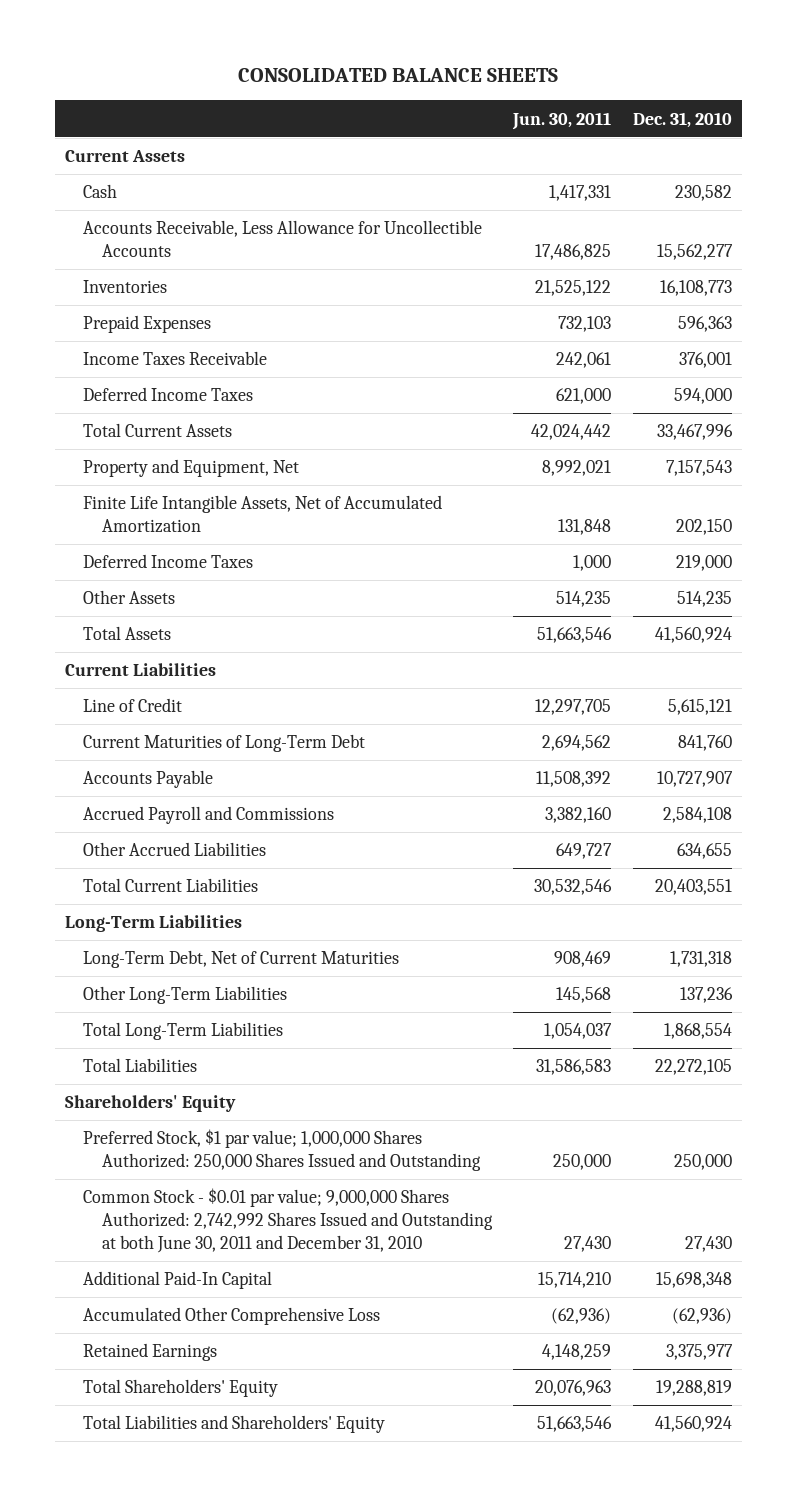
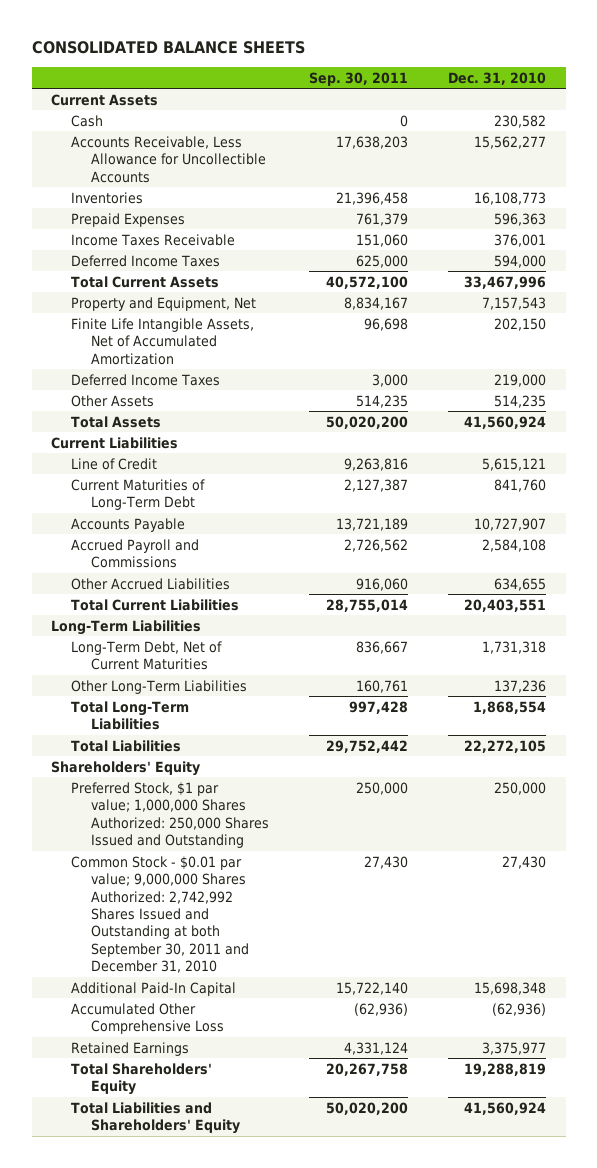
- | Jun. 30, 2011 | Dec. 31, 2010
+ | Sep. 30, 2011 | Dec. 31, 2010
- Common Stock - $0.01 par value; 9,000,000 Shares Authorized: 2,742,992 Shares Issued and Outstanding at both June 30, 2011 and December 31, 2010 | 27,430 | 27,430
+ Common Stock - $0.01 par value; 9,000,000 Shares Authorized: 2,742,992 Shares Issued and Outstanding at both September 30, 2011 and December 31, 2010 | 27,430 | 27,430

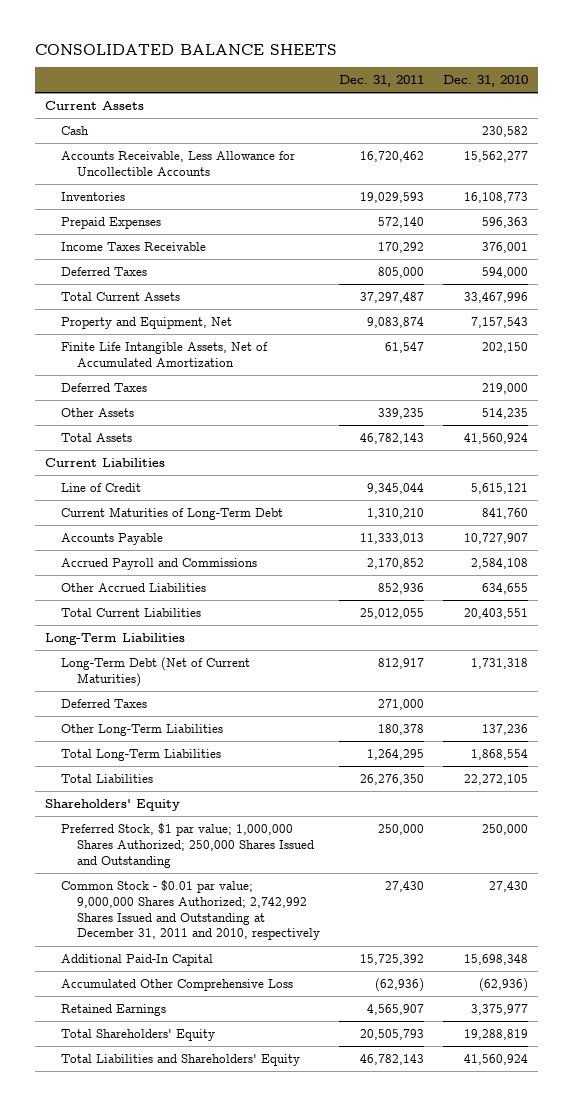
- | Sep. 30, 2011 | Dec. 31, 2010
+ | Dec. 31, 2011 | Dec. 31, 2010
- Deferred Income Taxes | 625,000 | 594,000
+ Deferred Taxes | 805,000 | 594,000
- Deferred Income Taxes | 3,000 | 219,000
+ Deferred Taxes | | 219,000
- Long-Term Debt, Net of Current Maturities | 836,667 | 1,731,318
+ Long-Term Debt (Net of Current Maturities) | 812,917 | 1,731,318
+ Deferred Taxes | 271,000 |
- Preferred Stock, $1 par value; 1,000,000 Shares Authorized: 250,000 Shares Issued and Outstanding | 250,000 | 250,000
- Common Stock - $0.01 par value; 9,000,000 Shares Authorized: 2,742,992 Shares Issued and Outstanding at both September 30, 2011 and December 31, 2010 | 27,430 | 27,430
+ Preferred Stock, $1 par value; 1,000,000 Shares Authorized; 250,000 Shares Issued and Outstanding | 250,000 | 250,000
+ Common Stock - $0.01 par value; 9,000,000 Shares Authorized; 2,742,992 Shares Issued and Outstanding at December 31, 2011 and 2010, respectively | 27,430 | 27,430

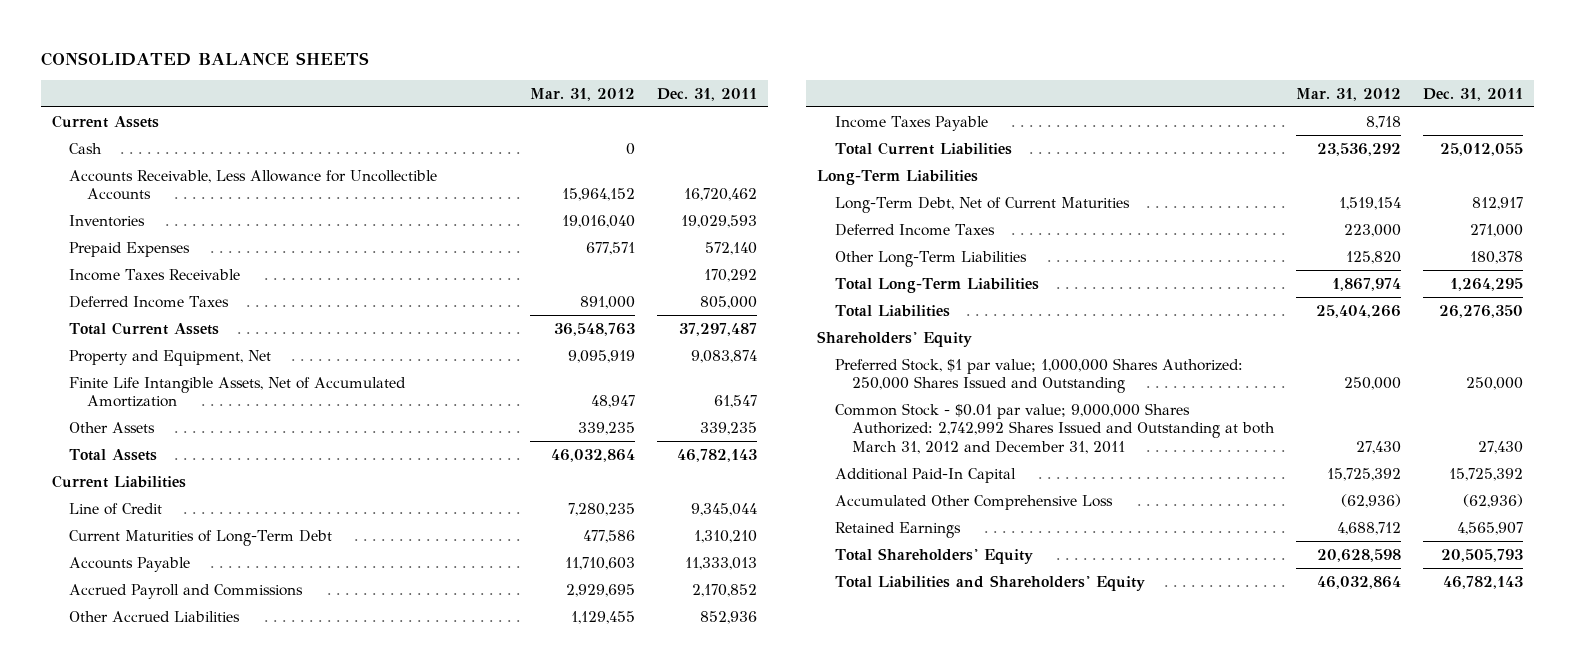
- | Dec. 31, 2011 | Dec. 31, 2010
+ | Mar. 31, 2012 | Dec. 31, 2011
- Deferred Taxes | 805,000 | 594,000
+ Deferred Income Taxes | 891,000 | 805,000
- Deferred Taxes | | 219,000
+ Income Taxes Payable | 8,718 |
- Long-Term Debt (Net of Current Maturities) | 812,917 | 1,731,318
- Deferred Taxes | 271,000 |
+ Long-Term Debt, Net of Current Maturities | 1,519,154 | 812,917
+ Deferred Income Taxes | 223,000 | 271,000
- Preferred Stock, $1 par value; 1,000,000 Shares Authorized; 250,000 Shares Issued and Outstanding | 250,000 | 250,000
- Common Stock - $0.01 par value; 9,000,000 Shares Authorized; 2,742,992 Shares Issued and Outstanding at December 31, 2011 and 2010, respectively | 27,430 | 27,430
+ Preferred Stock, $1 par value; 1,000,000 Shares Authorized: 250,000 Shares Issued and Outstanding | 250,000 | 250,000
+ Common Stock - $0.01 par value; 9,000,000 Shares Authorized: 2,742,992 Shares Issued and Outstanding at both March 31, 2012 and December 31, 2011 | 27,430 | 27,430

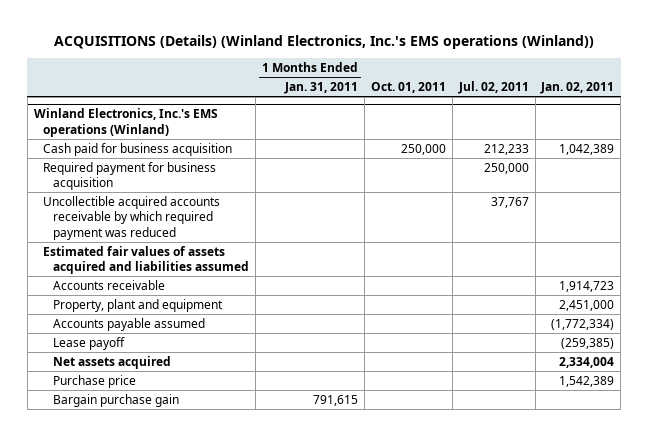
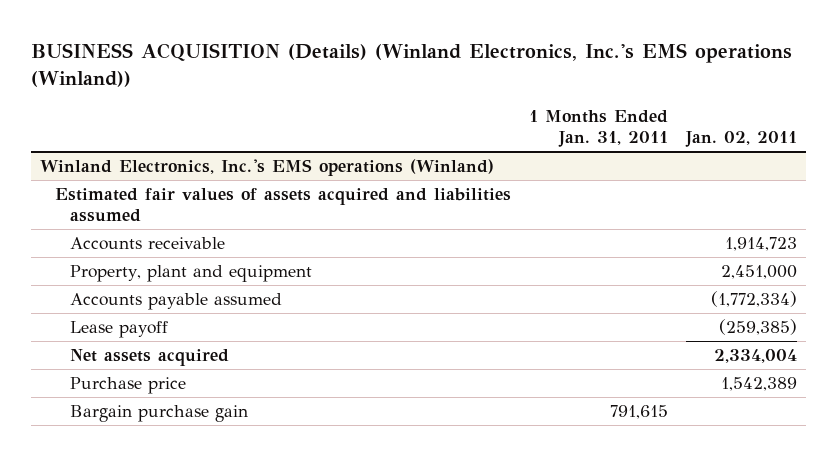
- ACQUISITIONS (Details) (Winland Electronics, Inc.'s EMS operations (Winland))
+ BUSINESS ACQUISITION (Details) (Winland Electronics, Inc.'s EMS operations (Winland))
- | 1 Months Ended Jan. 31, 2011 | Oct. 01, 2011 | Jul. 02, 2011 | Jan. 02, 2011
+ | 1 Months Ended Jan. 31, 2011 | Jan. 02, 2011
@ Winland Electronics, Inc.'s EMS operations (Winland)
- Cash paid for business acquisition | | 250,000 | 212,233 | 1,042,389
- Required payment for business acquisition | | | 250,000 |
- Uncollectible acquired accounts receivable by which required payment was reduced | | | 37,767 |

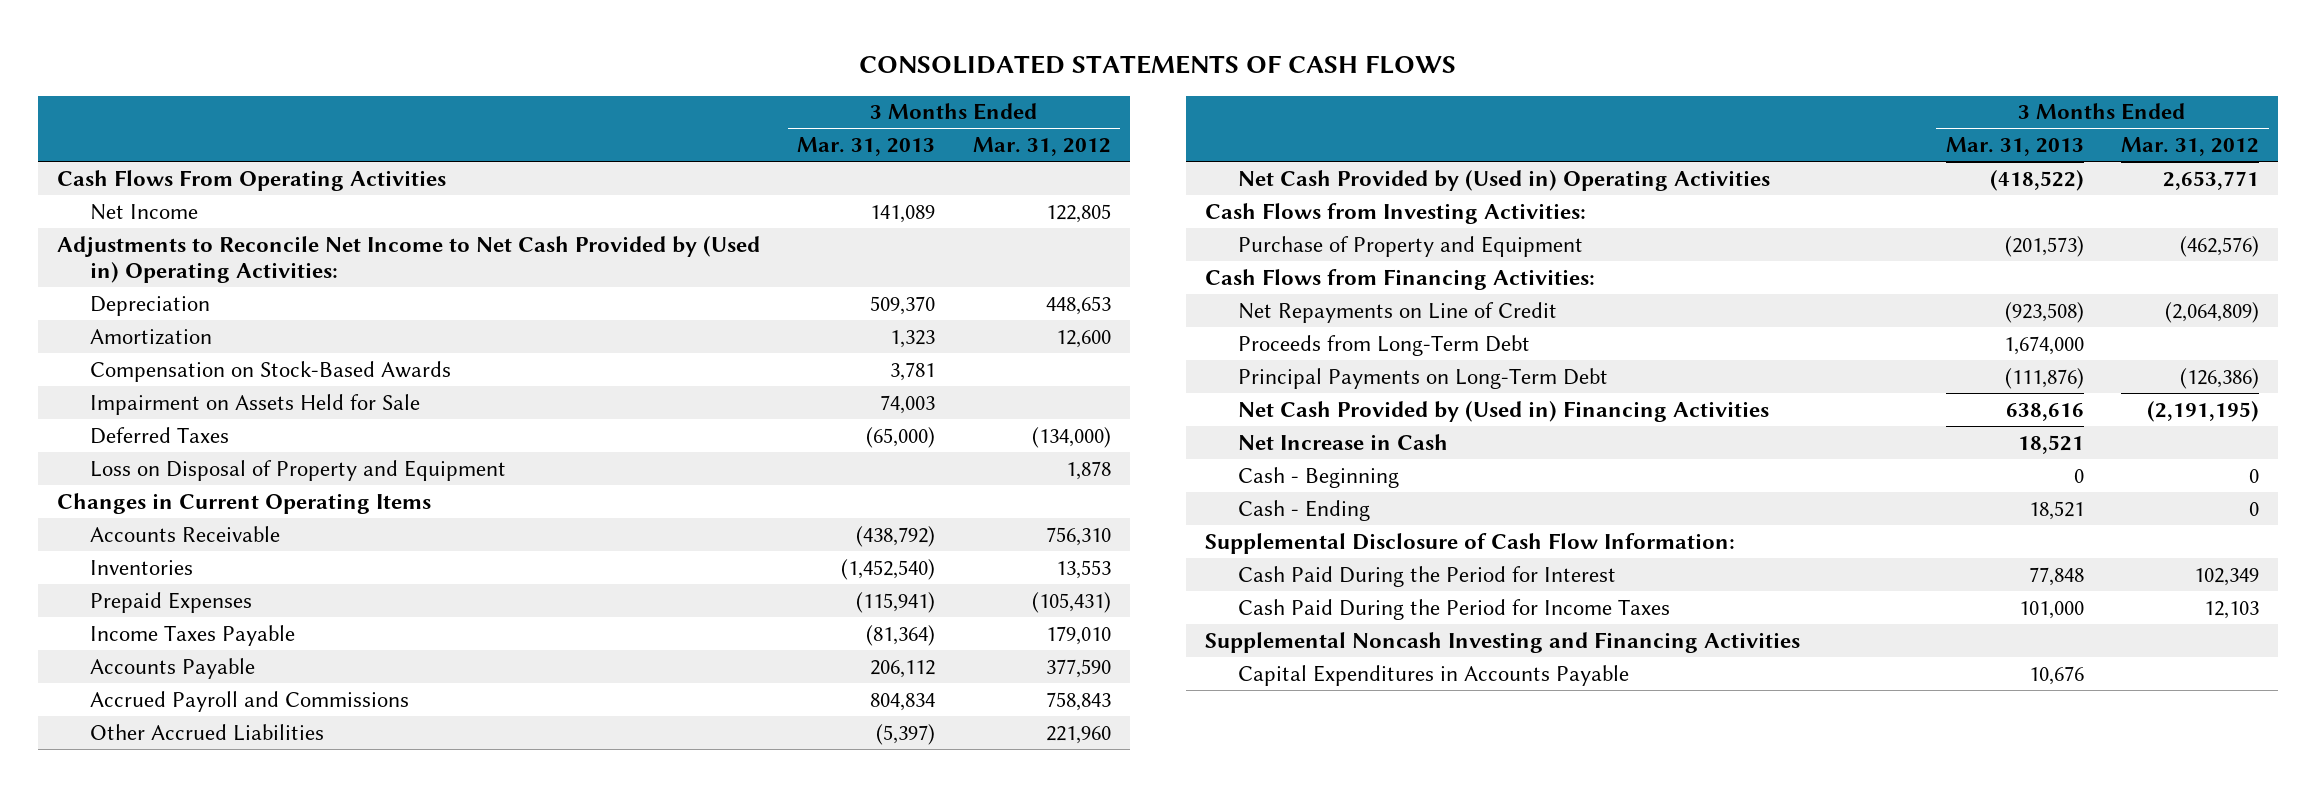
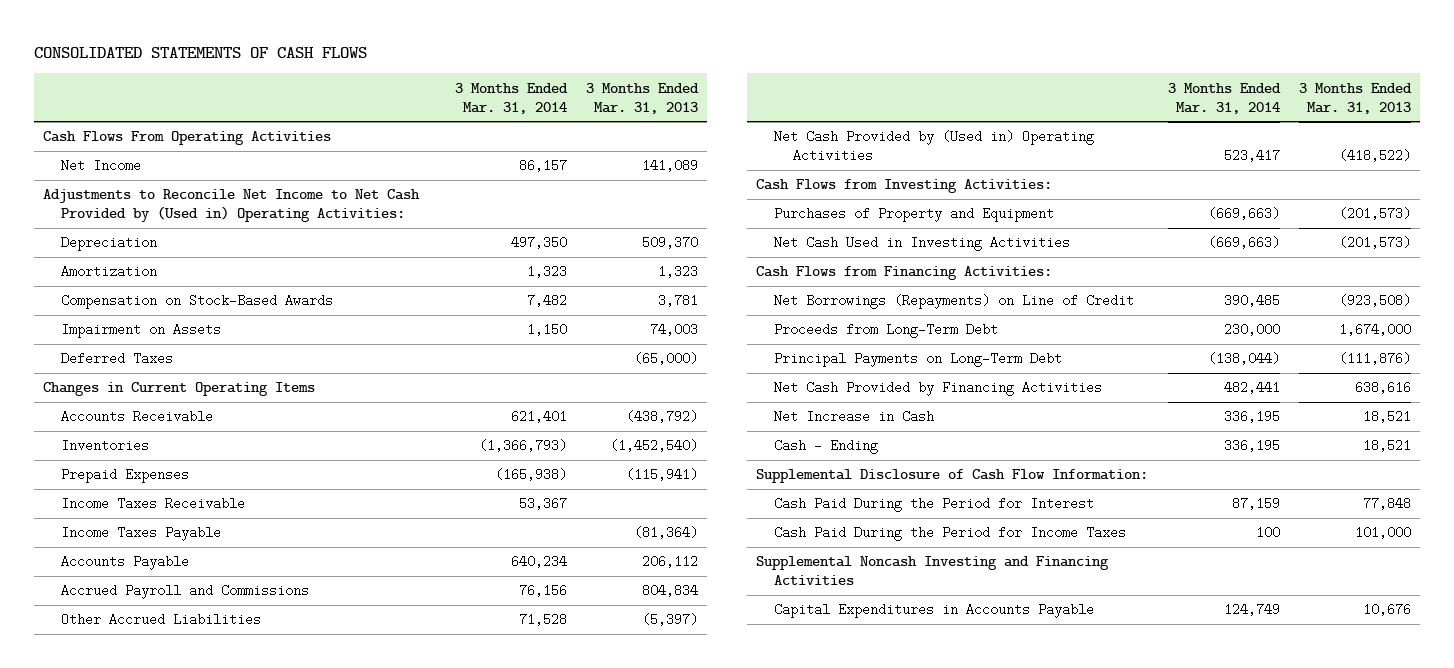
- | 3 Months Ended Mar. 31, 2013 | 3 Months Ended Mar. 31, 2012
+ | 3 Months Ended Mar. 31, 2014 | 3 Months Ended Mar. 31, 2013
- Impairment on Assets Held for Sale | 74,003 |
+ Impairment on Assets | 1,150 | 74,003
- Loss on Disposal of Property and Equipment | | 1,878
+ Income Taxes Receivable | 53,367 |
- Purchase of Property and Equipment | (201,573) | (462,576)
+ Purchases of Property and Equipment | (669,663) | (201,573)
+ Net Cash Used in Investing Activities | (669,663) | (201,573)
- Net Repayments on Line of Credit | (923,508) | (2,064,809)
+ Net Borrowings (Repayments) on Line of Credit | 390,485 | (923,508)
- Net Cash Provided by (Used in) Financing Activities | 638,616 | (2,191,195)
+ Net Cash Provided by Financing Activities | 482,441 | 638,616
- Cash - Beginning | 0 | 0

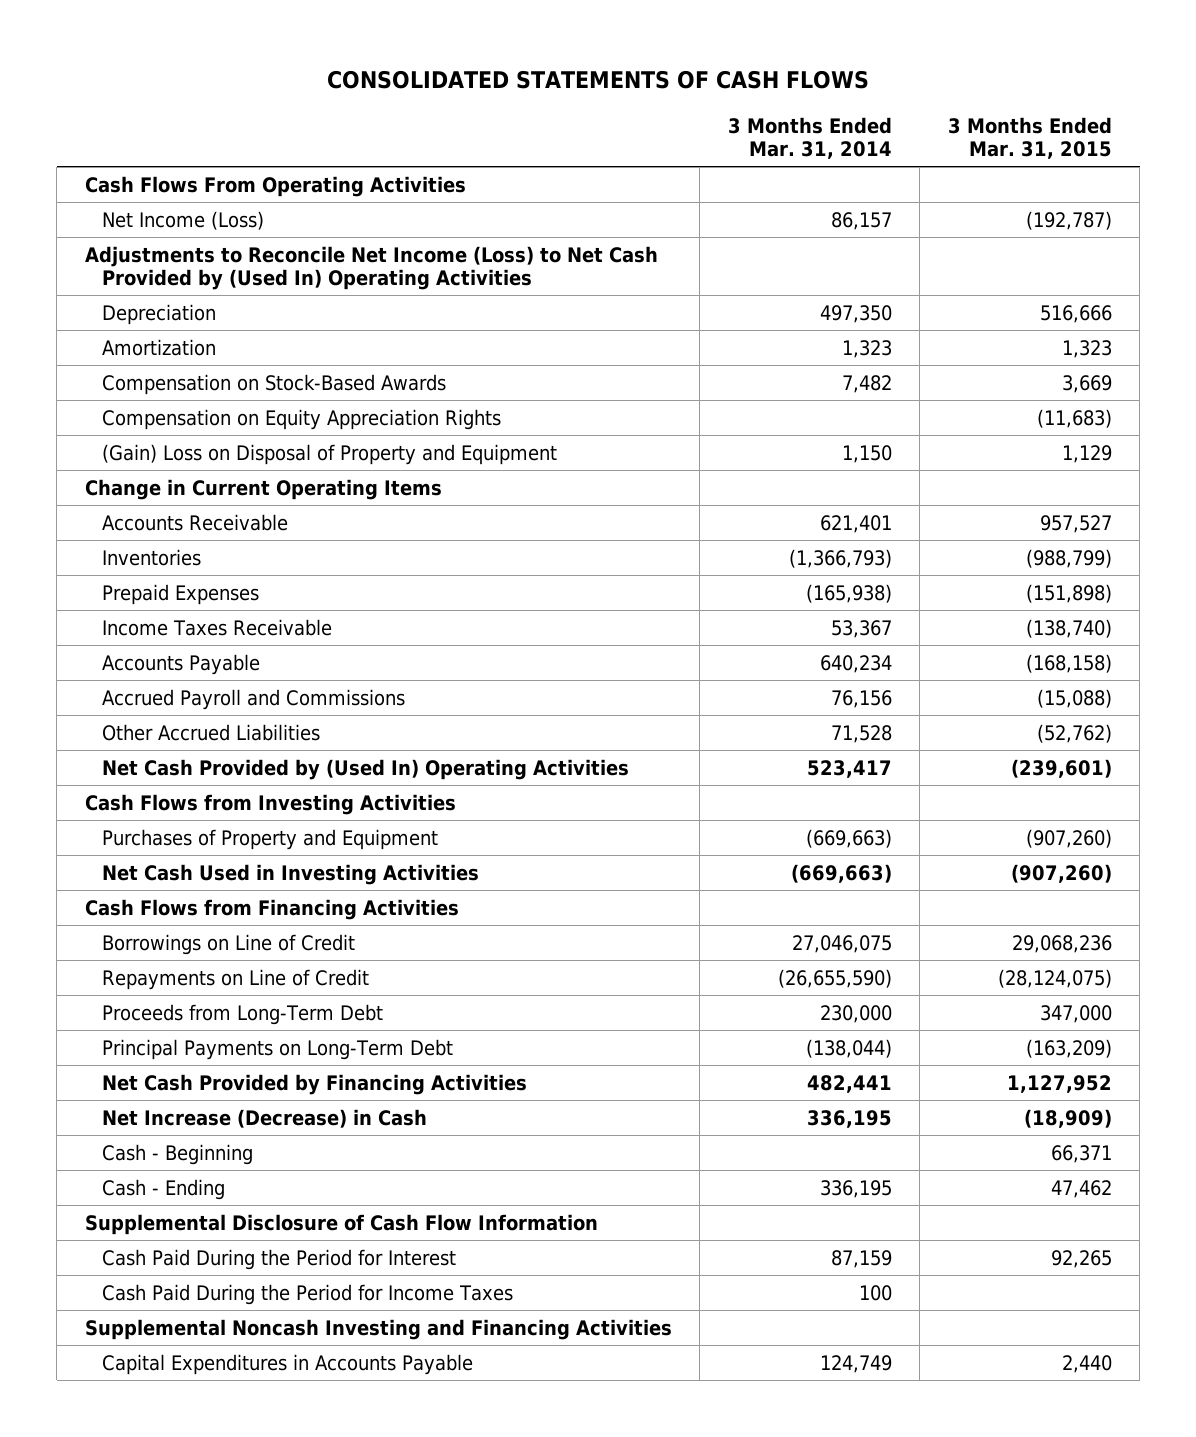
- | 3 Months Ended Mar. 31, 2014 | 3 Months Ended Mar. 31, 2013
+ | 3 Months Ended Mar. 31, 2014 | 3 Months Ended Mar. 31, 2015
- Net Income | 86,157 | 141,089
- Adjustments to Reconcile Net Income to Net Cash Provided by (Used in) Operating Activities:
+ Net Income (Loss) | 86,157 | (192,787)
+ Adjustments to Reconcile Net Income (Loss) to Net Cash Provided by (Used In) Operating Activities
- Impairment on Assets | 1,150 | 74,003
- Deferred Taxes | | (65,000)
- Changes in Current Operating Items
+ Compensation on Equity Appreciation Rights | | (11,683)
+ (Gain) Loss on Disposal of Property and Equipment | 1,150 | 1,129
+ Change in Current Operating Items
- Income Taxes Payable | | (81,364)
- Net Cash Provided by (Used in) Operating Activities | 523,417 | (418,522)
- Cash Flows from Investing Activities:
+ Net Cash Provided by (Used In) Operating Activities | 523,417 | (239,601)
+ Cash Flows from Investing Activities
- Cash Flows from Financing Activities:
- Net Borrowings (Repayments) on Line of Credit | 390,485 | (923,508)
+ Cash Flows from Financing Activities
+ Borrowings on Line of Credit | 27,046,075 | 29,068,236
+ Repayments on Line of Credit | (26,655,590) | (28,124,075)
- Net Increase in Cash | 336,195 | 18,521
+ Net Increase (Decrease) in Cash | 336,195 | (18,909)
+ Cash - Beginning | | 66,371
- Supplemental Disclosure of Cash Flow Information:
+ Supplemental Disclosure of Cash Flow Information

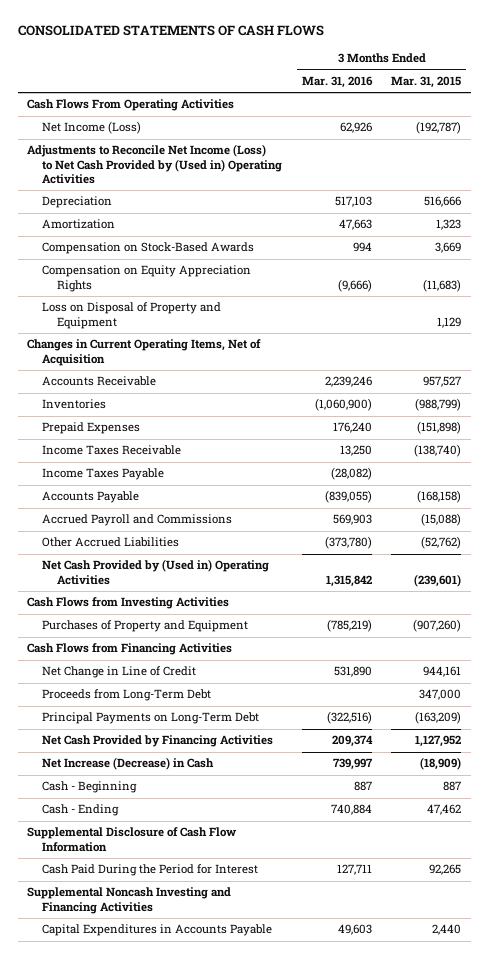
- | 3 Months Ended Mar. 31, 2014 | 3 Months Ended Mar. 31, 2015
+ | 3 Months Ended Mar. 31, 2016 | 3 Months Ended Mar. 31, 2015
- Adjustments to Reconcile Net Income (Loss) to Net Cash Provided by (Used In) Operating Activities
+ Adjustments to Reconcile Net Income (Loss) to Net Cash Provided by (Used in) Operating Activities
- (Gain) Loss on Disposal of Property and Equipment | 1,150 | 1,129
- Change in Current Operating Items
+ Loss on Disposal of Property and Equipment | | 1,129
+ Changes in Current Operating Items, Net of Acquisition
+ Income Taxes Payable | (28,082) |
- Net Cash Provided by (Used In) Operating Activities | 523,417 | (239,601)
+ Net Cash Provided by (Used in) Operating Activities | 1,315,842 | (239,601)
- Net Cash Used in Investing Activities | (669,663) | (907,260)
- Borrowings on Line of Credit | 27,046,075 | 29,068,236
- Repayments on Line of Credit | (26,655,590) | (28,124,075)
+ Net Change in Line of Credit | 531,890 | 944,161
- Cash - Beginning | | 66,371
+ Cash - Beginning | 887 | 887
- Cash Paid During the Period for Income Taxes | 100 |

